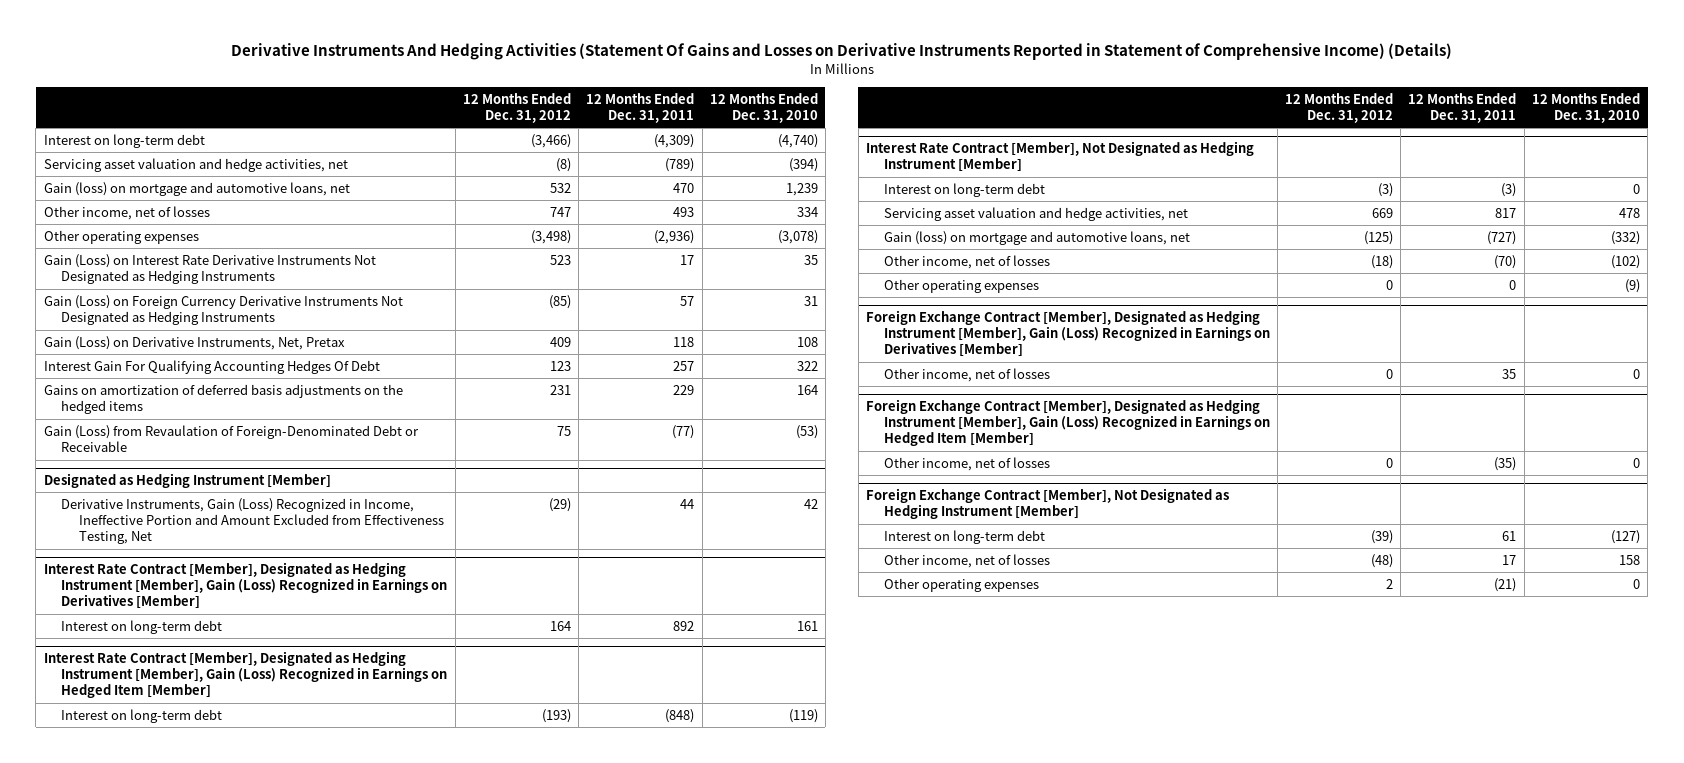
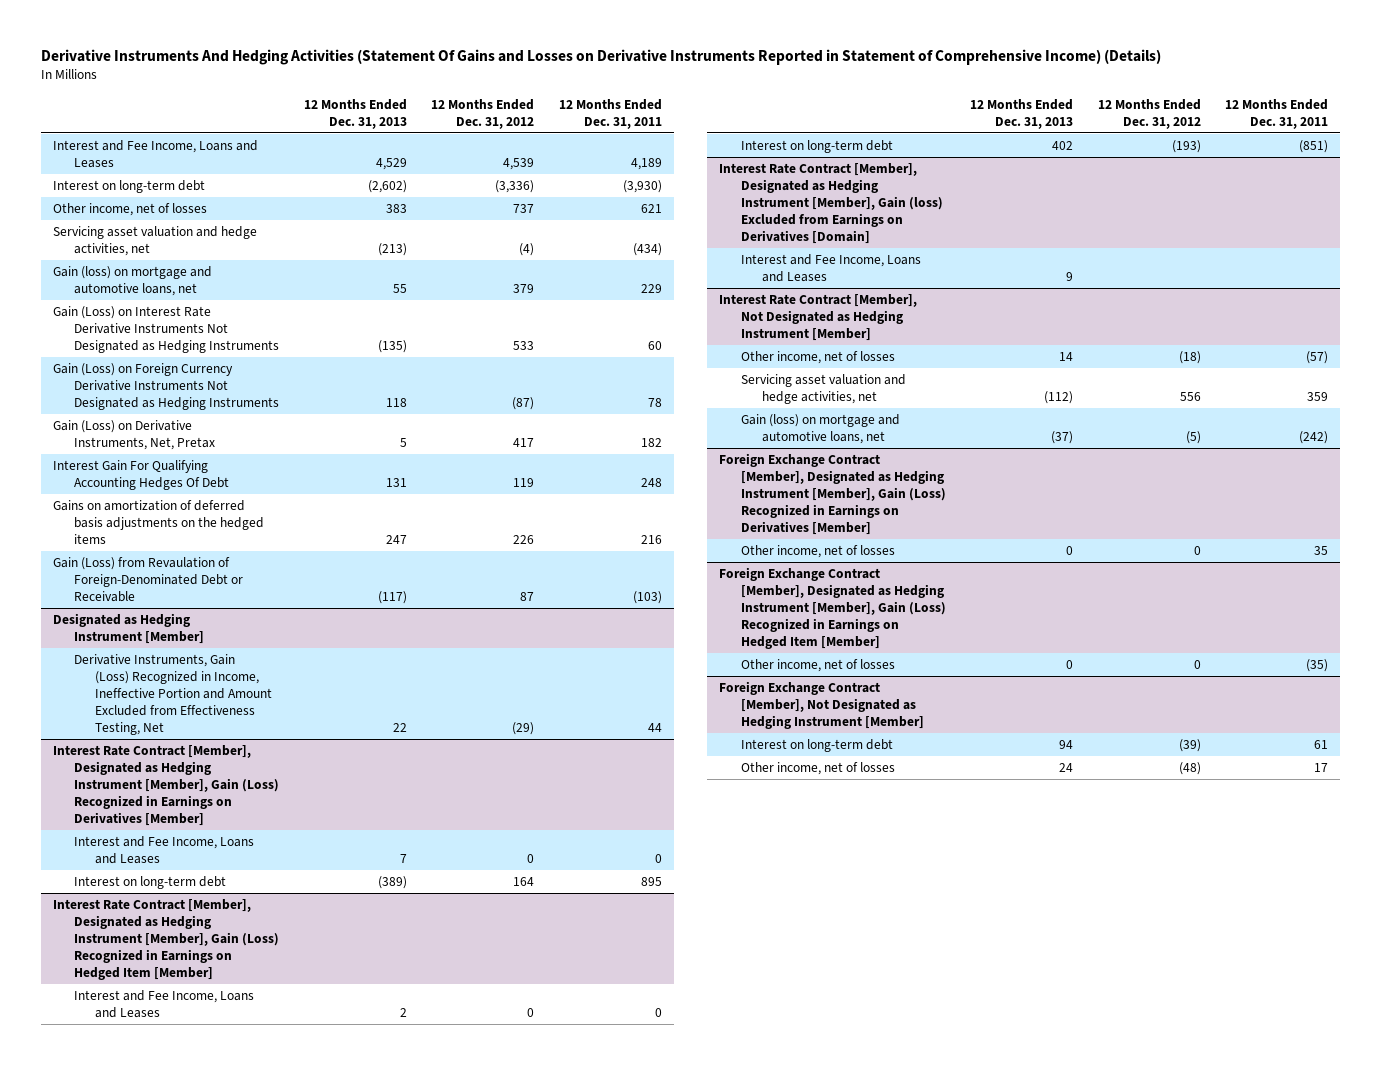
- | 12 Months Ended Dec. 31, 2012 | 12 Months Ended Dec. 31, 2011 | 12 Months Ended Dec. 31, 2010
+ | 12 Months Ended Dec. 31, 2013 | 12 Months Ended Dec. 31, 2012 | 12 Months Ended Dec. 31, 2011
- Interest on long-term debt | (3,466) | (4,309) | (4,740)
- Servicing asset valuation and hedge activities, net | (8) | (789) | (394)
- Gain (loss) on mortgage and automotive loans, net | 532 | 470 | 1,239
- Other income, net of losses | 747 | 493 | 334
- Other operating expenses | (3,498) | (2,936) | (3,078)
- Gain (Loss) on Interest Rate Derivative Instruments Not Designated as Hedging Instruments | 523 | 17 | 35
- Gain (Loss) on Foreign Currency Derivative Instruments Not Designated as Hedging Instruments | (85) | 57 | 31
- Gain (Loss) on Derivative Instruments, Net, Pretax | 409 | 118 | 108
- Interest Gain For Qualifying Accounting Hedges Of Debt | 123 | 257 | 322
- Gains on amortization of deferred basis adjustments on the hedged items | 231 | 229 | 164
- Gain (Loss) from Revaulation of Foreign-Denominated Debt or Receivable | 75 | (77) | (53)
+ Interest and Fee Income, Loans and Leases | 4,529 | 4,539 | 4,189
+ Interest on long-term debt | (2,602) | (3,336) | (3,930)
+ Other income, net of losses | 383 | 737 | 621
+ Servicing asset valuation and hedge activities, net | (213) | (4) | (434)
+ Gain (loss) on mortgage and automotive loans, net | 55 | 379 | 229
+ Gain (Loss) on Interest Rate Derivative Instruments Not Designated as Hedging Instruments | (135) | 533 | 60
+ Gain (Loss) on Foreign Currency Derivative Instruments Not Designated as Hedging Instruments | 118 | (87) | 78
+ Gain (Loss) on Derivative Instruments, Net, Pretax | 5 | 417 | 182
+ Interest Gain For Qualifying Accounting Hedges Of Debt | 131 | 119 | 248
+ Gains on amortization of deferred basis adjustments on the hedged items | 247 | 226 | 216
+ Gain (Loss) from Revaulation of Foreign-Denominated Debt or Receivable | (117) | 87 | (103)
@ Interest Rate Contract [Member], Designated as Hedging Instrument [Member], Gain (Loss) Recognized in Earnings on Derivatives [Member]
- Interest on long-term debt | 164 | 892 | 161
+ Interest and Fee Income, Loans and Leases | 7 | 0 | 0
+ Interest on long-term debt | (389) | 164 | 895
@ Interest Rate Contract [Member], Designated as Hedging Instrument [Member], Gain (Loss) Recognized in Earnings on Hedged Item [Member]
- Interest on long-term debt | (193) | (848) | (119)
+ Interest and Fee Income, Loans and Leases | 2 | 0 | 0
+ Interest on long-term debt | 402 | (193) | (851)
+ Interest Rate Contract [Member], Designated as Hedging Instrument [Member], Gain (loss) Excluded from Earnings on Derivatives [Domain]
+ Interest and Fee Income, Loans and Leases | 9 | |
@ Interest Rate Contract [Member], Not Designated as Hedging Instrument [Member]
- Interest on long-term debt | (3) | (3) | 0
- Servicing asset valuation and hedge activities, net | 669 | 817 | 478
- Gain (loss) on mortgage and automotive loans, net | (125) | (727) | (332)
- Other income, net of losses | (18) | (70) | (102)
- Other operating expenses | 0 | 0 | (9)
+ Other income, net of losses | 14 | (18) | (57)
+ Servicing asset valuation and hedge activities, net | (112) | 556 | 359
+ Gain (loss) on mortgage and automotive loans, net | (37) | (5) | (242)
@ Foreign Exchange Contract [Member], Not Designated as Hedging Instrument [Member]
- Other operating expenses | 2 | (21) | 0

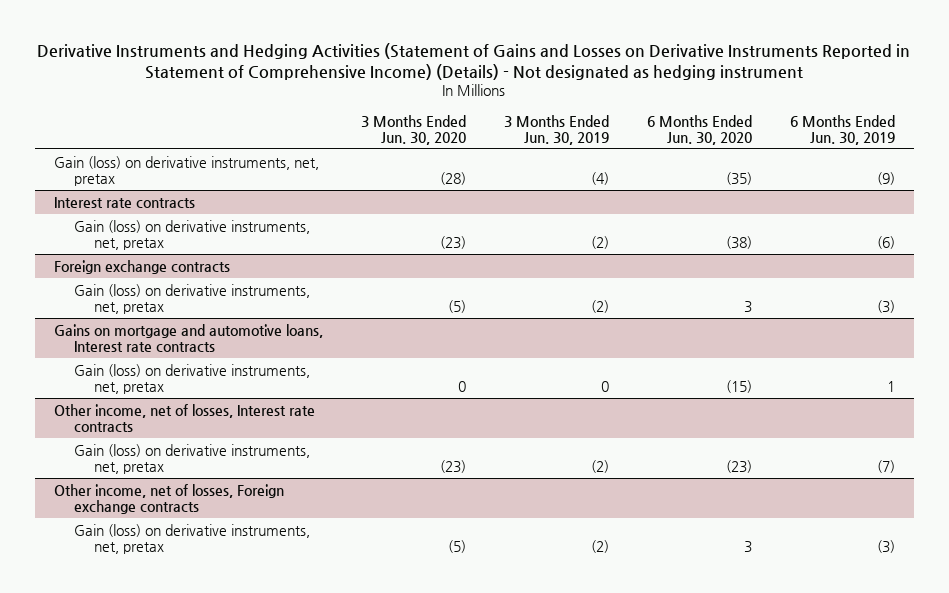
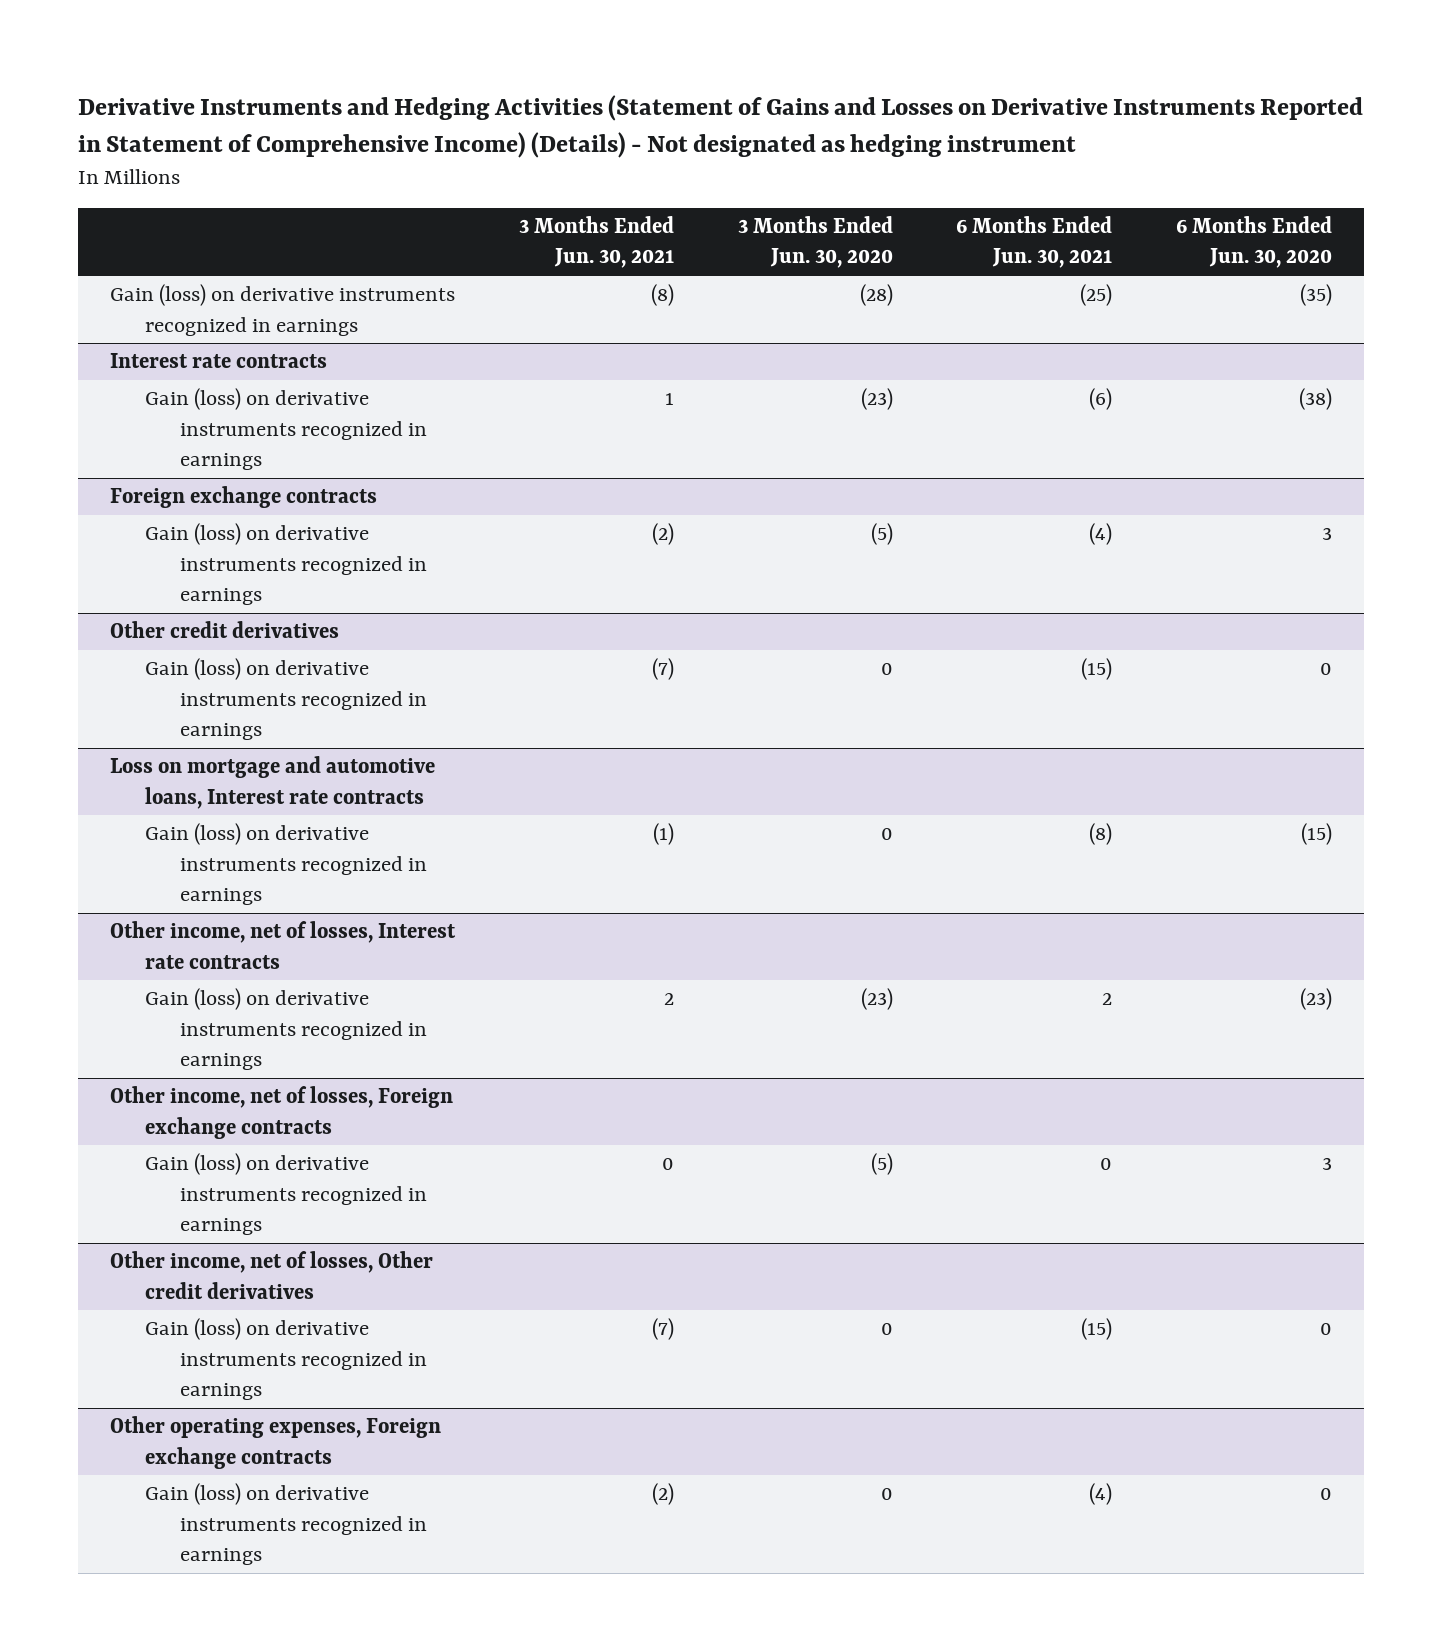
- | 3 Months Ended Jun. 30, 2020 | 3 Months Ended Jun. 30, 2019 | 6 Months Ended Jun. 30, 2020 | 6 Months Ended Jun. 30, 2019
+ | 3 Months Ended Jun. 30, 2021 | 3 Months Ended Jun. 30, 2020 | 6 Months Ended Jun. 30, 2021 | 6 Months Ended Jun. 30, 2020
- Gain (loss) on derivative instruments, net, pretax | (28) | (4) | (35) | (9)
+ Gain (loss) on derivative instruments recognized in earnings | (8) | (28) | (25) | (35)
@ Interest rate contracts
- Gain (loss) on derivative instruments, net, pretax | (23) | (2) | (38) | (6)
+ Gain (loss) on derivative instruments recognized in earnings | 1 | (23) | (6) | (38)
@ Foreign exchange contracts
- Gain (loss) on derivative instruments, net, pretax | (5) | (2) | 3 | (3)
- Gains on mortgage and automotive loans, Interest rate contracts
- Gain (loss) on derivative instruments, net, pretax | 0 | 0 | (15) | 1
@ Foreign exchange contracts
+ Gain (loss) on derivative instruments recognized in earnings | (2) | (5) | (4) | 3
+ Other credit derivatives
+ Gain (loss) on derivative instruments recognized in earnings | (7) | 0 | (15) | 0
+ Loss on mortgage and automotive loans, Interest rate contracts
+ Gain (loss) on derivative instruments recognized in earnings | (1) | 0 | (8) | (15)
@ Other income, net of losses, Interest rate contracts
- Gain (loss) on derivative instruments, net, pretax | (23) | (2) | (23) | (7)
+ Gain (loss) on derivative instruments recognized in earnings | 2 | (23) | 2 | (23)
@ Other income, net of losses, Foreign exchange contracts
- Gain (loss) on derivative instruments, net, pretax | (5) | (2) | 3 | (3)
+ Gain (loss) on derivative instruments recognized in earnings | 0 | (5) | 0 | 3
+ Other income, net of losses, Other credit derivatives
+ Gain (loss) on derivative instruments recognized in earnings | (7) | 0 | (15) | 0
+ Other operating expenses, Foreign exchange contracts
+ Gain (loss) on derivative instruments recognized in earnings | (2) | 0 | (4) | 0

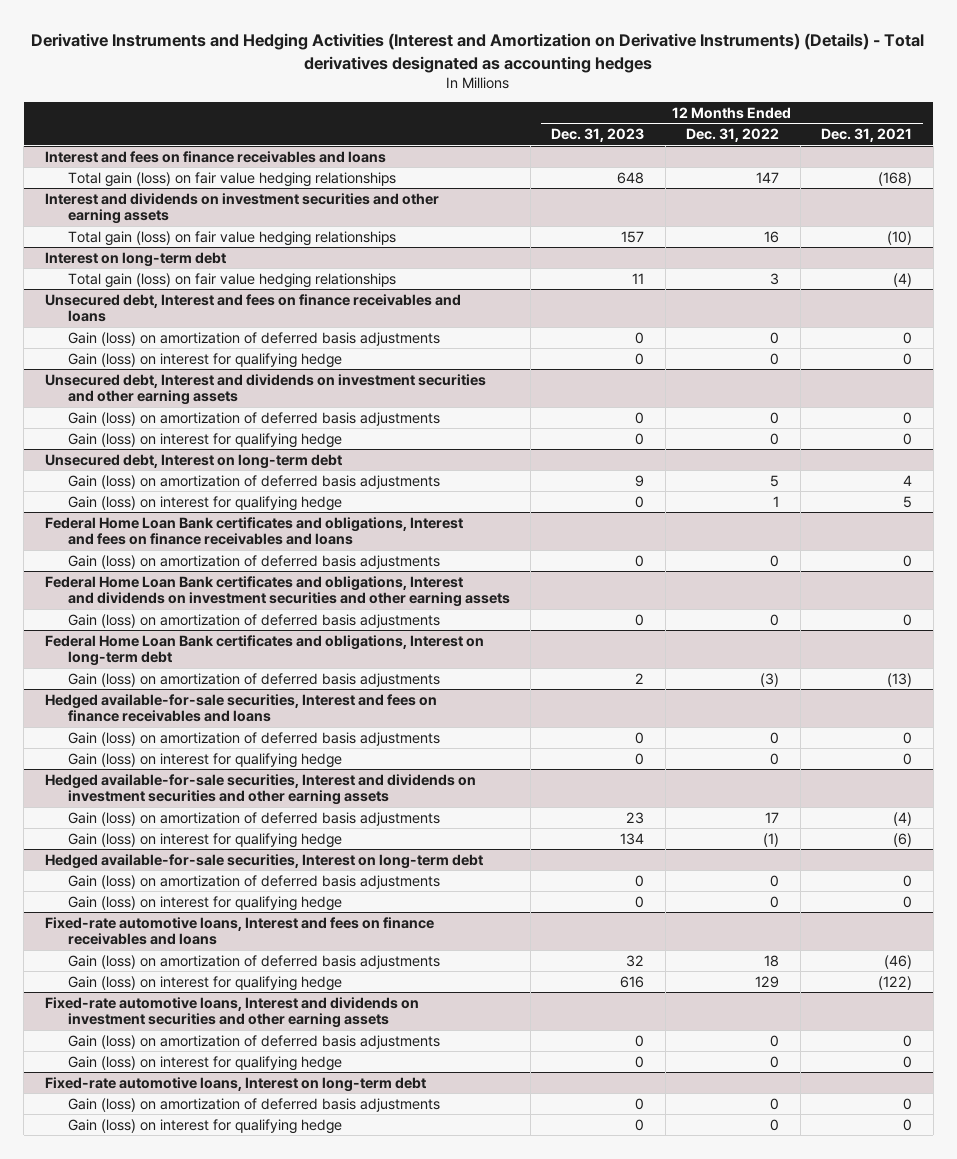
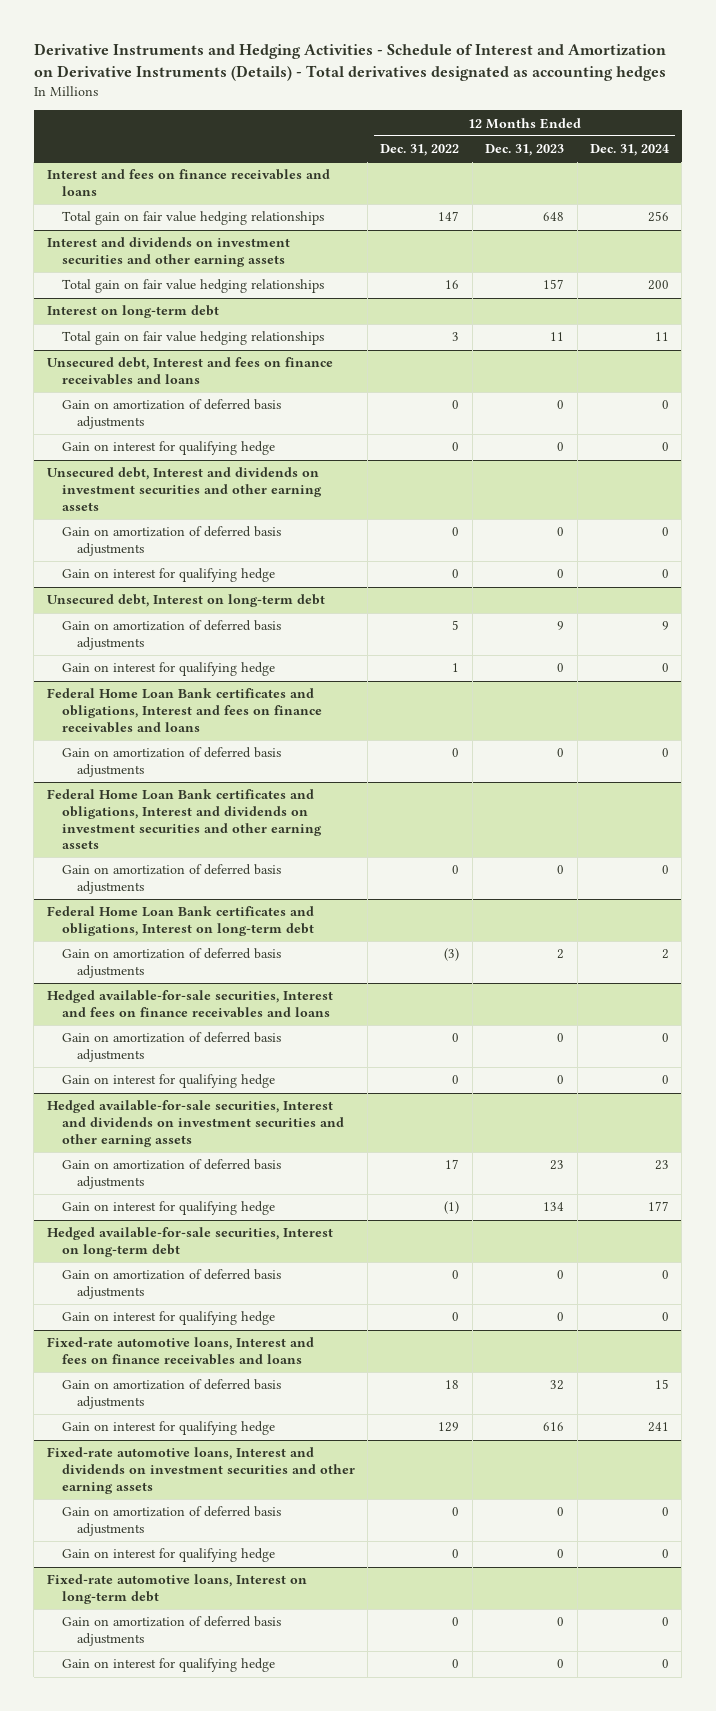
- Derivative Instruments and Hedging Activities (Interest and Amortization on Derivative Instruments) (Details) - Total derivatives designated as accounting hedges
+ Derivative Instruments and Hedging Activities - Schedule of Interest and Amortization on Derivative Instruments (Details) - Total derivatives designated as accounting hedges
- | 12 Months Ended Dec. 31, 2023 | 12 Months Ended Dec. 31, 2022 | 12 Months Ended Dec. 31, 2021
+ | 12 Months Ended Dec. 31, 2022 | 12 Months Ended Dec. 31, 2023 | 12 Months Ended Dec. 31, 2024
@ Interest and fees on finance receivables and loans
- Total gain (loss) on fair value hedging relationships | 648 | 147 | (168)
+ Total gain on fair value hedging relationships | 147 | 648 | 256
@ Interest and dividends on investment securities and other earning assets
- Total gain (loss) on fair value hedging relationships | 157 | 16 | (10)
+ Total gain on fair value hedging relationships | 16 | 157 | 200
@ Interest on long-term debt
- Total gain (loss) on fair value hedging relationships | 11 | 3 | (4)
+ Total gain on fair value hedging relationships | 3 | 11 | 11
@ Unsecured debt, Interest and fees on finance receivables and loans
- Gain (loss) on amortization of deferred basis adjustments | 0 | 0 | 0
- Gain (loss) on interest for qualifying hedge | 0 | 0 | 0
+ Gain on amortization of deferred basis adjustments | 0 | 0 | 0
+ Gain on interest for qualifying hedge | 0 | 0 | 0
@ Unsecured debt, Interest and dividends on investment securities and other earning assets
- Gain (loss) on amortization of deferred basis adjustments | 0 | 0 | 0
- Gain (loss) on interest for qualifying hedge | 0 | 0 | 0
+ Gain on amortization of deferred basis adjustments | 0 | 0 | 0
+ Gain on interest for qualifying hedge | 0 | 0 | 0
@ Unsecured debt, Interest on long-term debt
- Gain (loss) on amortization of deferred basis adjustments | 9 | 5 | 4
- Gain (loss) on interest for qualifying hedge | 0 | 1 | 5
+ Gain on amortization of deferred basis adjustments | 5 | 9 | 9
+ Gain on interest for qualifying hedge | 1 | 0 | 0
@ Federal Home Loan Bank certificates and obligations, Interest and fees on finance receivables and loans
- Gain (loss) on amortization of deferred basis adjustments | 0 | 0 | 0
+ Gain on amortization of deferred basis adjustments | 0 | 0 | 0
@ Federal Home Loan Bank certificates and obligations, Interest and dividends on investment securities and other earning assets
- Gain (loss) on amortization of deferred basis adjustments | 0 | 0 | 0
+ Gain on amortization of deferred basis adjustments | 0 | 0 | 0
@ Federal Home Loan Bank certificates and obligations, Interest on long-term debt
- Gain (loss) on amortization of deferred basis adjustments | 2 | (3) | (13)
+ Gain on amortization of deferred basis adjustments | (3) | 2 | 2
@ Hedged available-for-sale securities, Interest and fees on finance receivables and loans
- Gain (loss) on amortization of deferred basis adjustments | 0 | 0 | 0
- Gain (loss) on interest for qualifying hedge | 0 | 0 | 0
+ Gain on amortization of deferred basis adjustments | 0 | 0 | 0
+ Gain on interest for qualifying hedge | 0 | 0 | 0
@ Hedged available-for-sale securities, Interest and dividends on investment securities and other earning assets
- Gain (loss) on amortization of deferred basis adjustments | 23 | 17 | (4)
- Gain (loss) on interest for qualifying hedge | 134 | (1) | (6)
+ Gain on amortization of deferred basis adjustments | 17 | 23 | 23
+ Gain on interest for qualifying hedge | (1) | 134 | 177
@ Hedged available-for-sale securities, Interest on long-term debt
- Gain (loss) on amortization of deferred basis adjustments | 0 | 0 | 0
- Gain (loss) on interest for qualifying hedge | 0 | 0 | 0
+ Gain on amortization of deferred basis adjustments | 0 | 0 | 0
+ Gain on interest for qualifying hedge | 0 | 0 | 0
@ Fixed-rate automotive loans, Interest and fees on finance receivables and loans
- Gain (loss) on amortization of deferred basis adjustments | 32 | 18 | (46)
- Gain (loss) on interest for qualifying hedge | 616 | 129 | (122)
+ Gain on amortization of deferred basis adjustments | 18 | 32 | 15
+ Gain on interest for qualifying hedge | 129 | 616 | 241
@ Fixed-rate automotive loans, Interest and dividends on investment securities and other earning assets
- Gain (loss) on amortization of deferred basis adjustments | 0 | 0 | 0
- Gain (loss) on interest for qualifying hedge | 0 | 0 | 0
+ Gain on amortization of deferred basis adjustments | 0 | 0 | 0
+ Gain on interest for qualifying hedge | 0 | 0 | 0
@ Fixed-rate automotive loans, Interest on long-term debt
- Gain (loss) on amortization of deferred basis adjustments | 0 | 0 | 0
- Gain (loss) on interest for qualifying hedge | 0 | 0 | 0
+ Gain on amortization of deferred basis adjustments | 0 | 0 | 0
+ Gain on interest for qualifying hedge | 0 | 0 | 0

